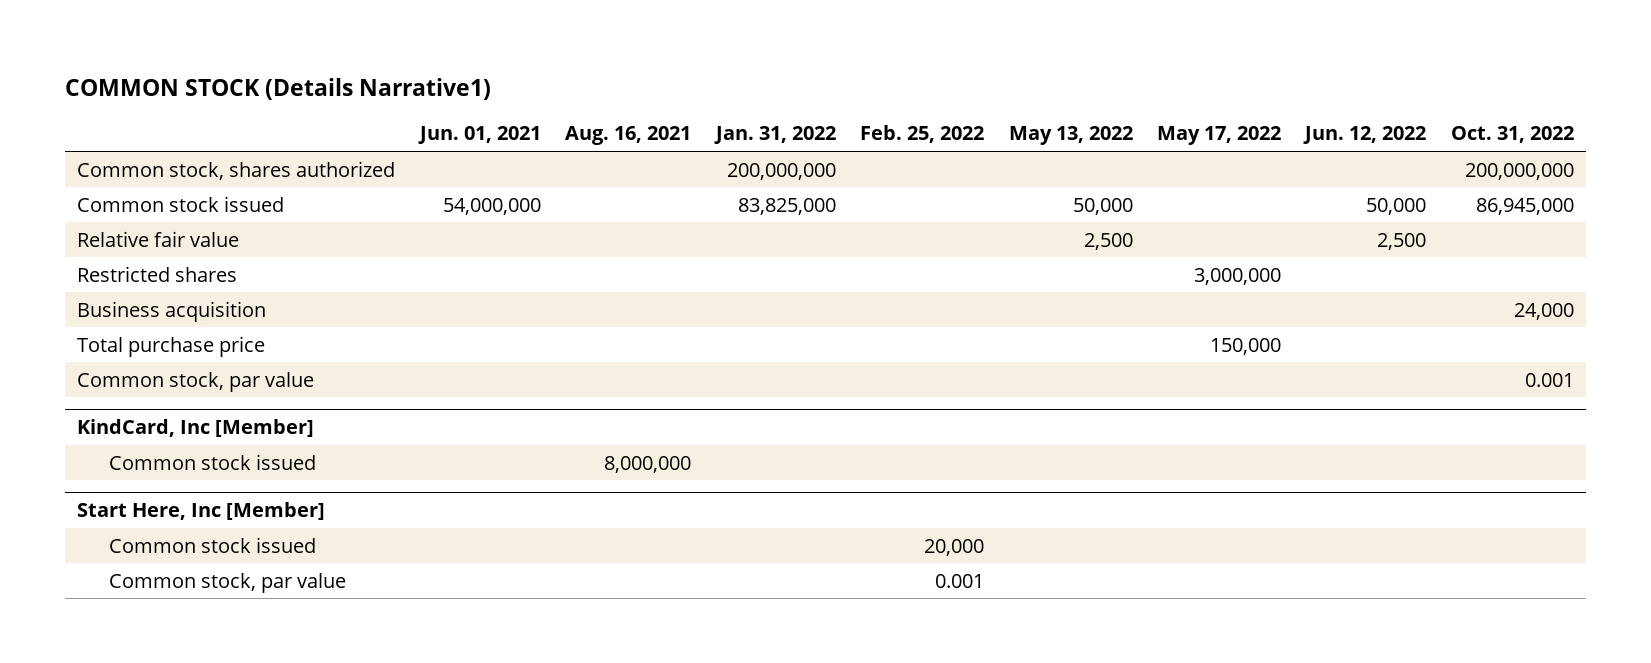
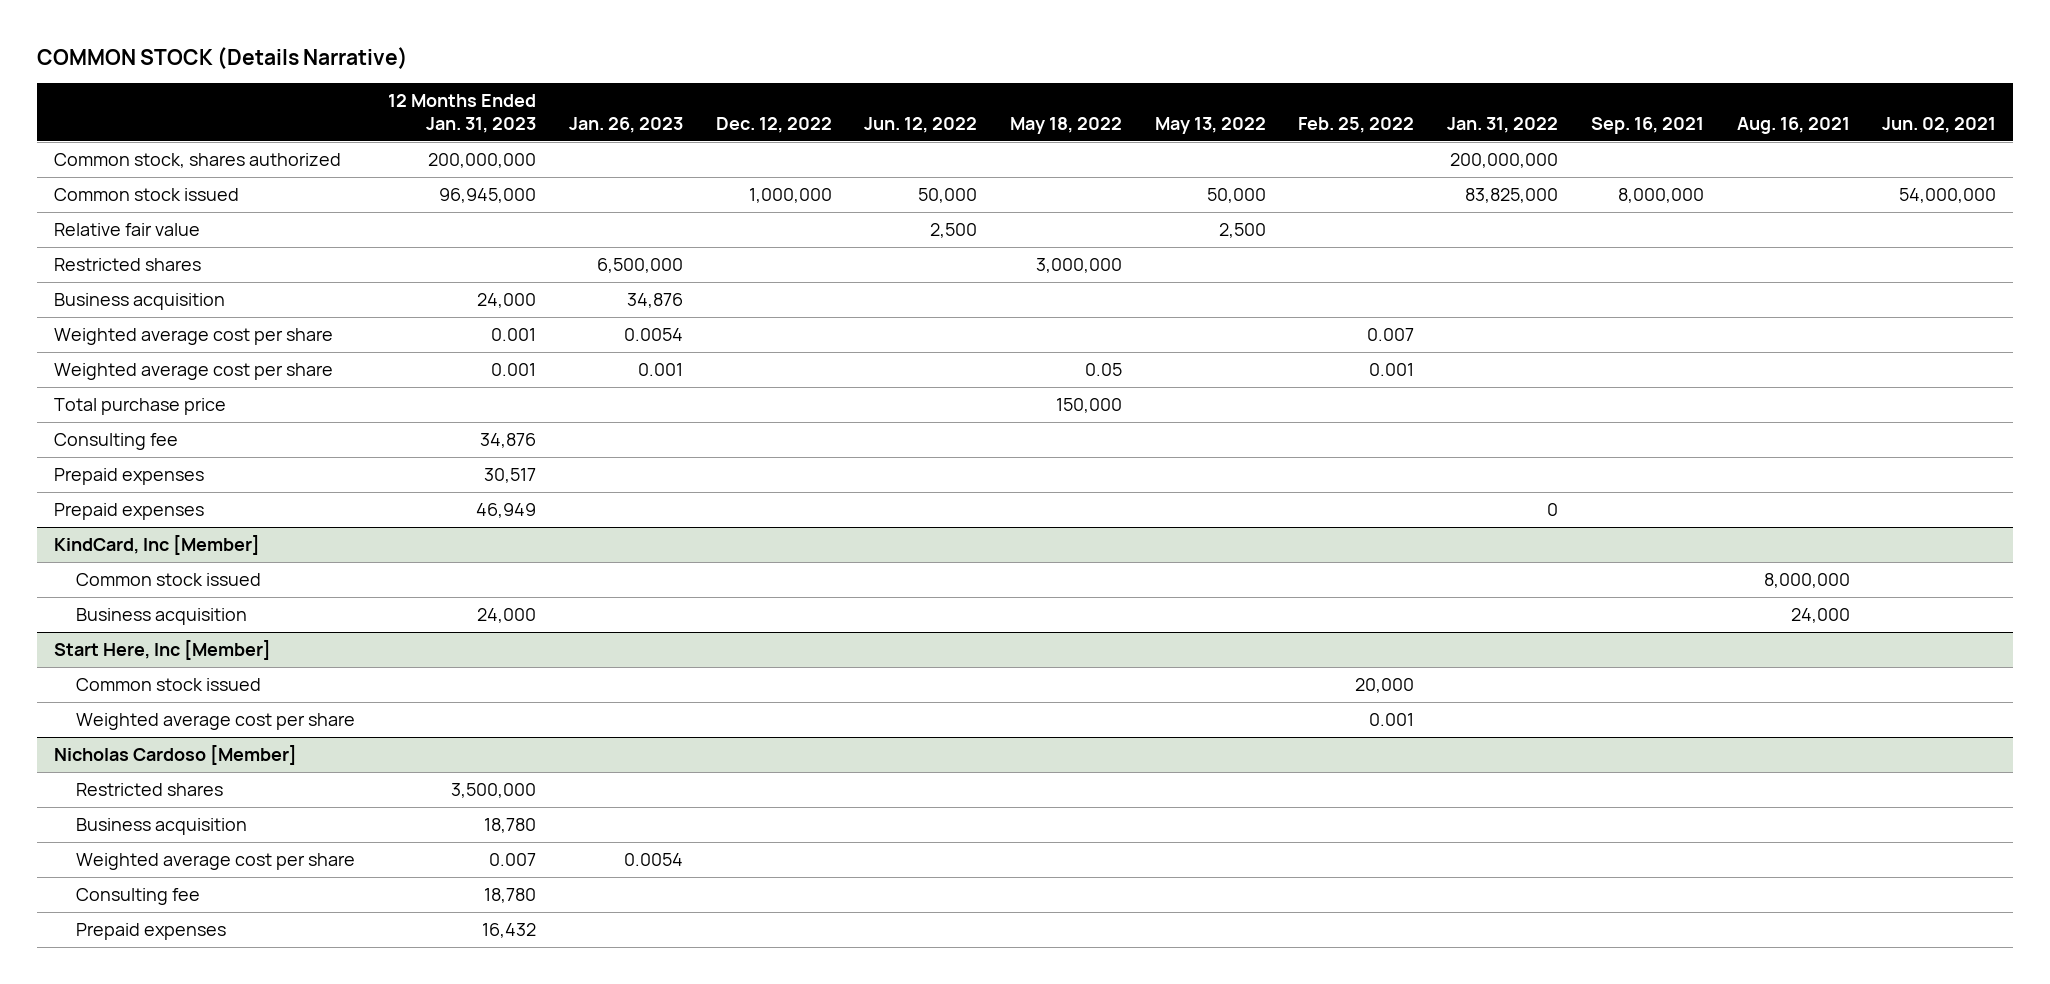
- COMMON STOCK (Details Narrative1)
+ COMMON STOCK (Details Narrative)
- | Jun. 01, 2021 | Aug. 16, 2021 | Jan. 31, 2022 | Feb. 25, 2022 | May 13, 2022 | May 17, 2022 | Jun. 12, 2022 | Oct. 31, 2022
+ | 12 Months Ended Jan. 31, 2023 | Jan. 26, 2023 | Dec. 12, 2022 | Jun. 12, 2022 | May 18, 2022 | May 13, 2022 | Feb. 25, 2022 | Jan. 31, 2022 | Sep. 16, 2021 | Aug. 16, 2021 | Jun. 02, 2021
+ Weighted average cost per share | 0.001 | 0.0054 | | | | | 0.007 | | | |
+ Weighted average cost per share | 0.001 | 0.001 | | | 0.05 | | 0.001 | | | |
- Common stock, par value | | | | | | | | 0.001
+ Consulting fee | 34,876 | | | | | | | | | |
+ Prepaid expenses | 30,517 | | | | | | | | | |
+ Prepaid expenses | 46,949 | | | | | | | 0 | | |
@ KindCard, Inc [Member]
+ Business acquisition | 24,000 | | | | | | | | | 24,000 |
@ Start Here, Inc [Member]
- Common stock, par value | | | | 0.001 | | | |
+ Weighted average cost per share | | | | | | | 0.001 | | | |
+ Nicholas Cardoso [Member]
+ Restricted shares | 3,500,000 | | | | | | | | | |
+ Business acquisition | 18,780 | | | | | | | | | |
+ Weighted average cost per share | 0.007 | 0.0054 | | | | | | | | |
+ Consulting fee | 18,780 | | | | | | | | | |
+ Prepaid expenses | 16,432 | | | | | | | | | |

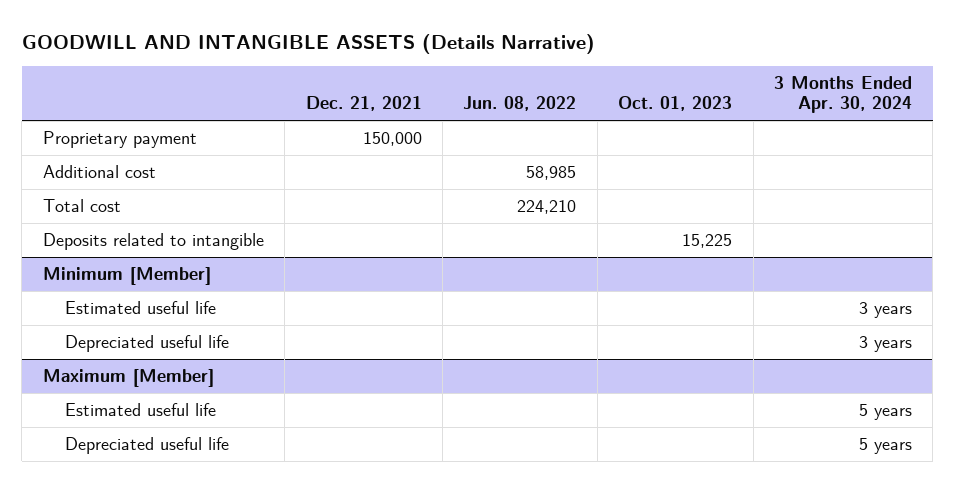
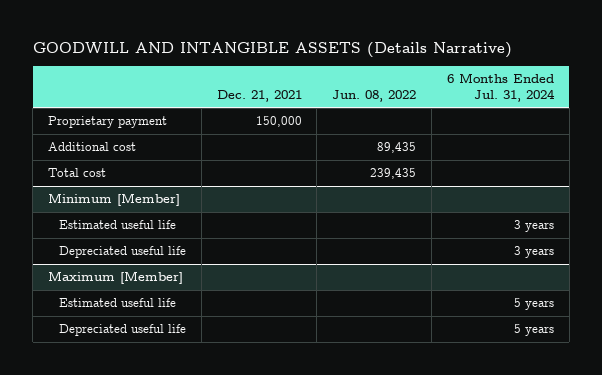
- | Dec. 21, 2021 | Jun. 08, 2022 | Oct. 01, 2023 | 3 Months Ended Apr. 30, 2024
+ | Dec. 21, 2021 | Jun. 08, 2022 | 6 Months Ended Jul. 31, 2024
- Additional cost | | 58,985 | |
- Total cost | | 224,210 | |
- Deposits related to intangible | | | 15,225 |
+ Additional cost | | 89,435 |
+ Total cost | | 239,435 |

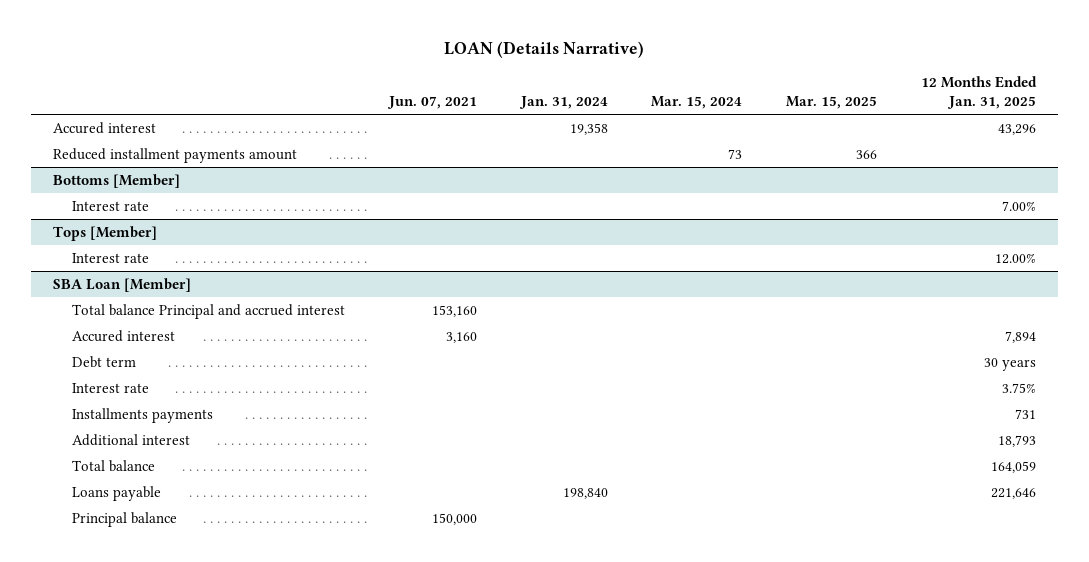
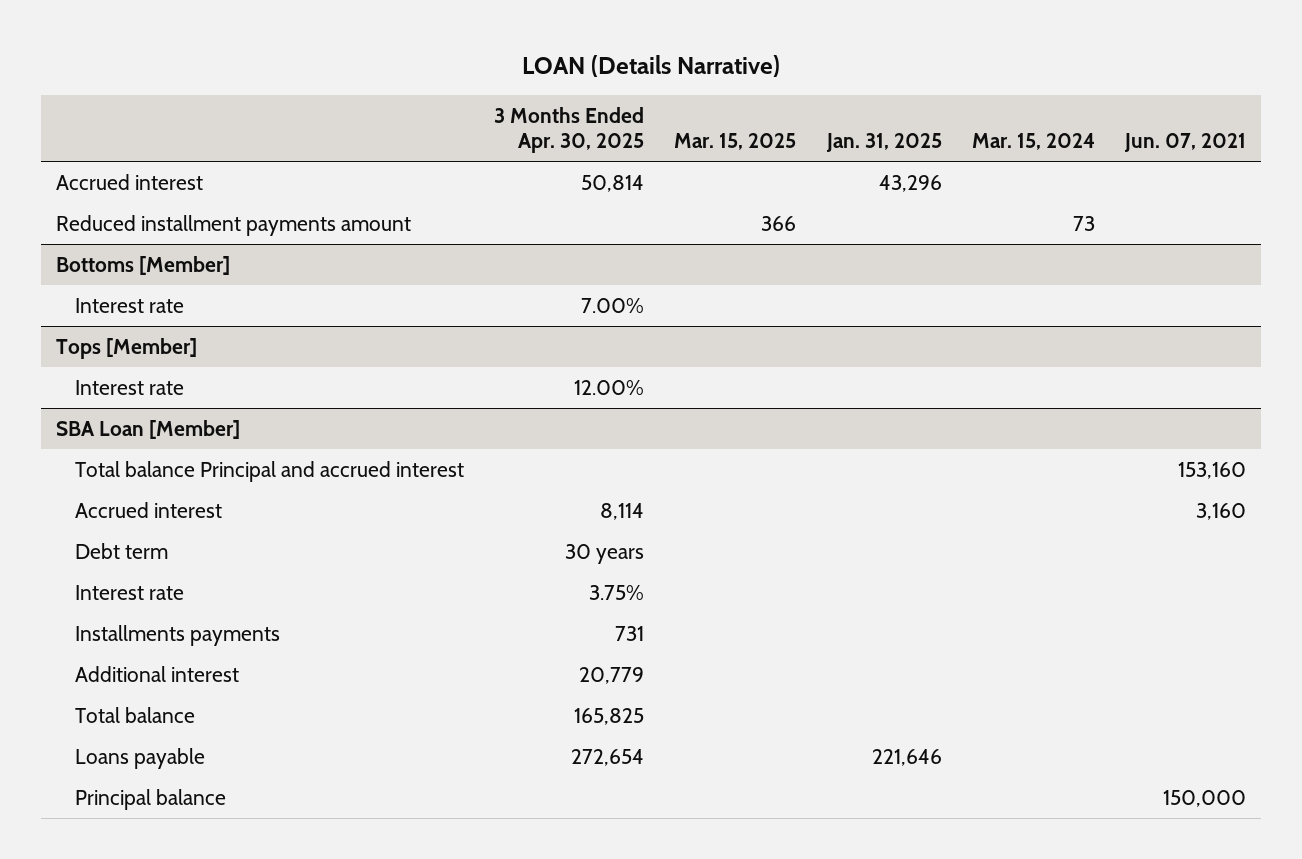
- | Jun. 07, 2021 | Jan. 31, 2024 | Mar. 15, 2024 | Mar. 15, 2025 | 12 Months Ended Jan. 31, 2025
+ | 3 Months Ended Apr. 30, 2025 | Mar. 15, 2025 | Jan. 31, 2025 | Mar. 15, 2024 | Jun. 07, 2021
- Accured interest | | 19,358 | | | 43,296
+ Accrued interest | 50,814 | | 43,296 | |
@ SBA Loan [Member]
- Accured interest | 3,160 | | | | 7,894
+ Accrued interest | 8,114 | | | | 3,160

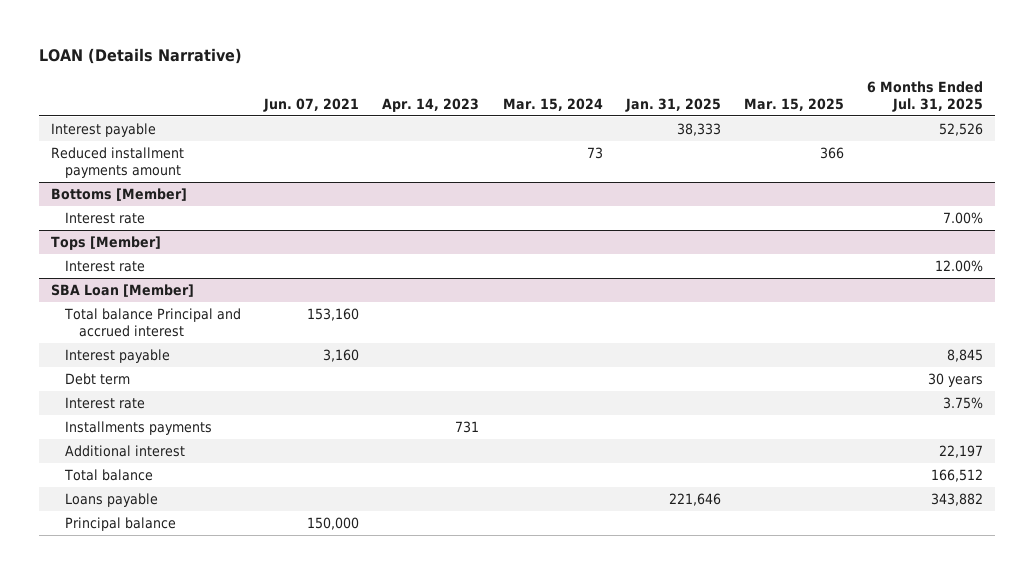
- | 3 Months Ended Apr. 30, 2025 | Mar. 15, 2025 | Jan. 31, 2025 | Mar. 15, 2024 | Jun. 07, 2021
+ | Jun. 07, 2021 | Apr. 14, 2023 | Mar. 15, 2024 | Jan. 31, 2025 | Mar. 15, 2025 | 6 Months Ended Jul. 31, 2025
- Accrued interest | 50,814 | | 43,296 | |
+ Interest payable | | | | 38,333 | | 52,526
@ SBA Loan [Member]
- Accrued interest | 8,114 | | | | 3,160
+ Interest payable | 3,160 | | | | | 8,845

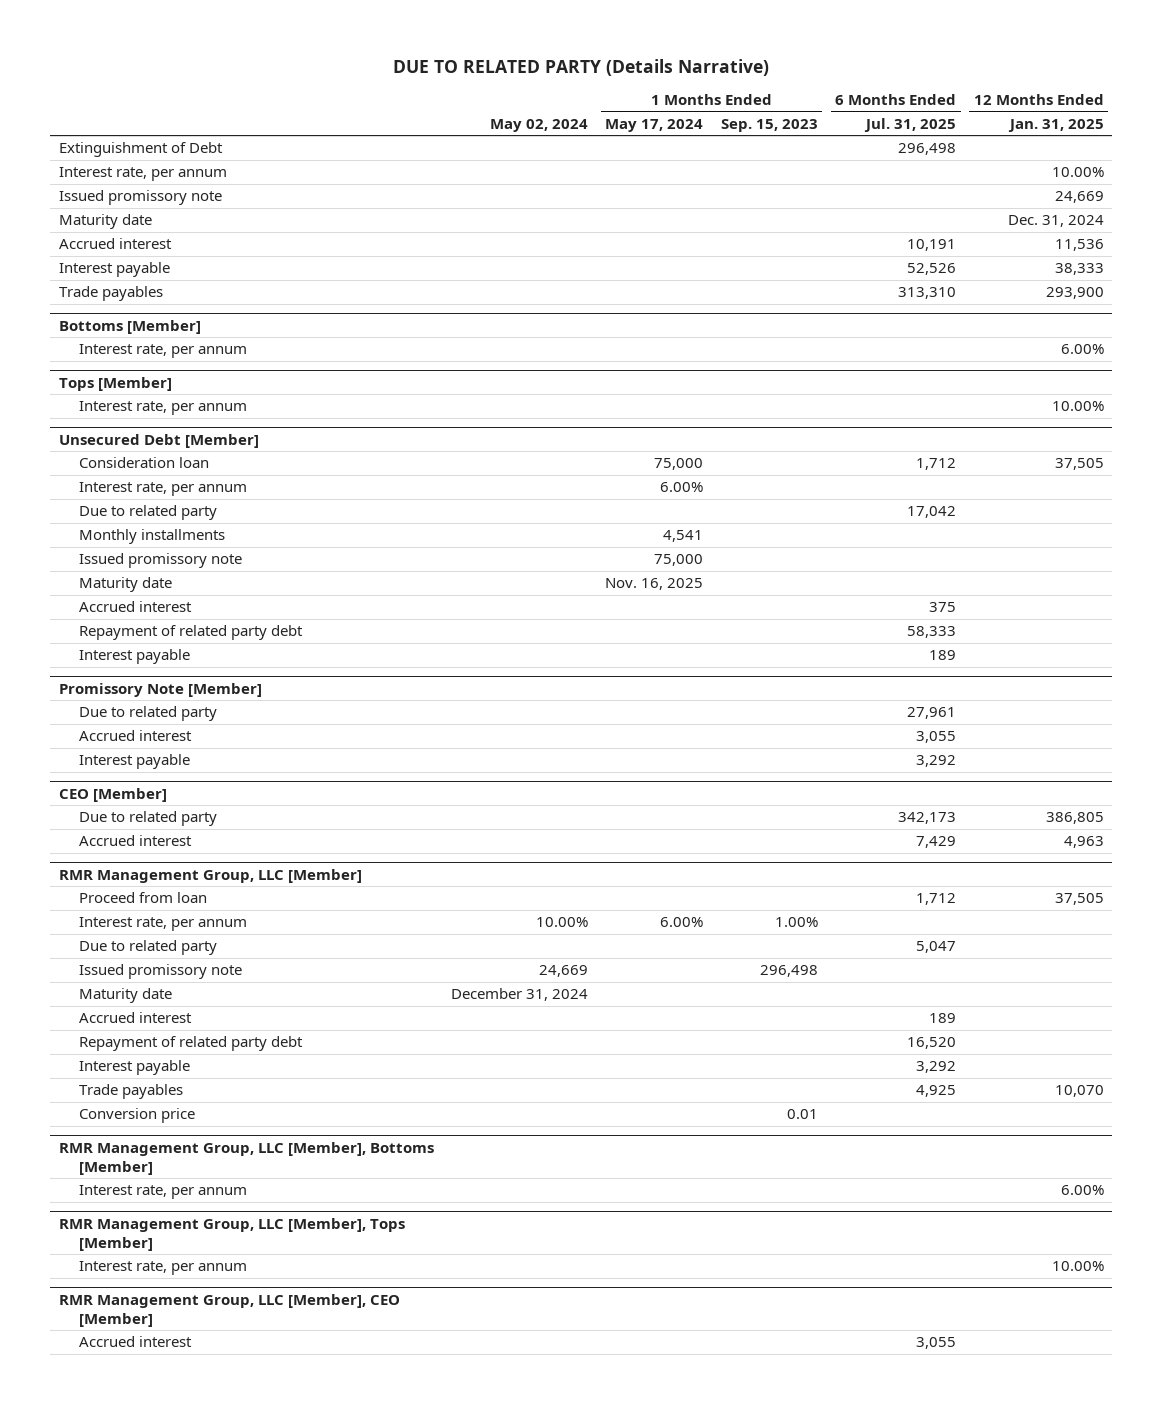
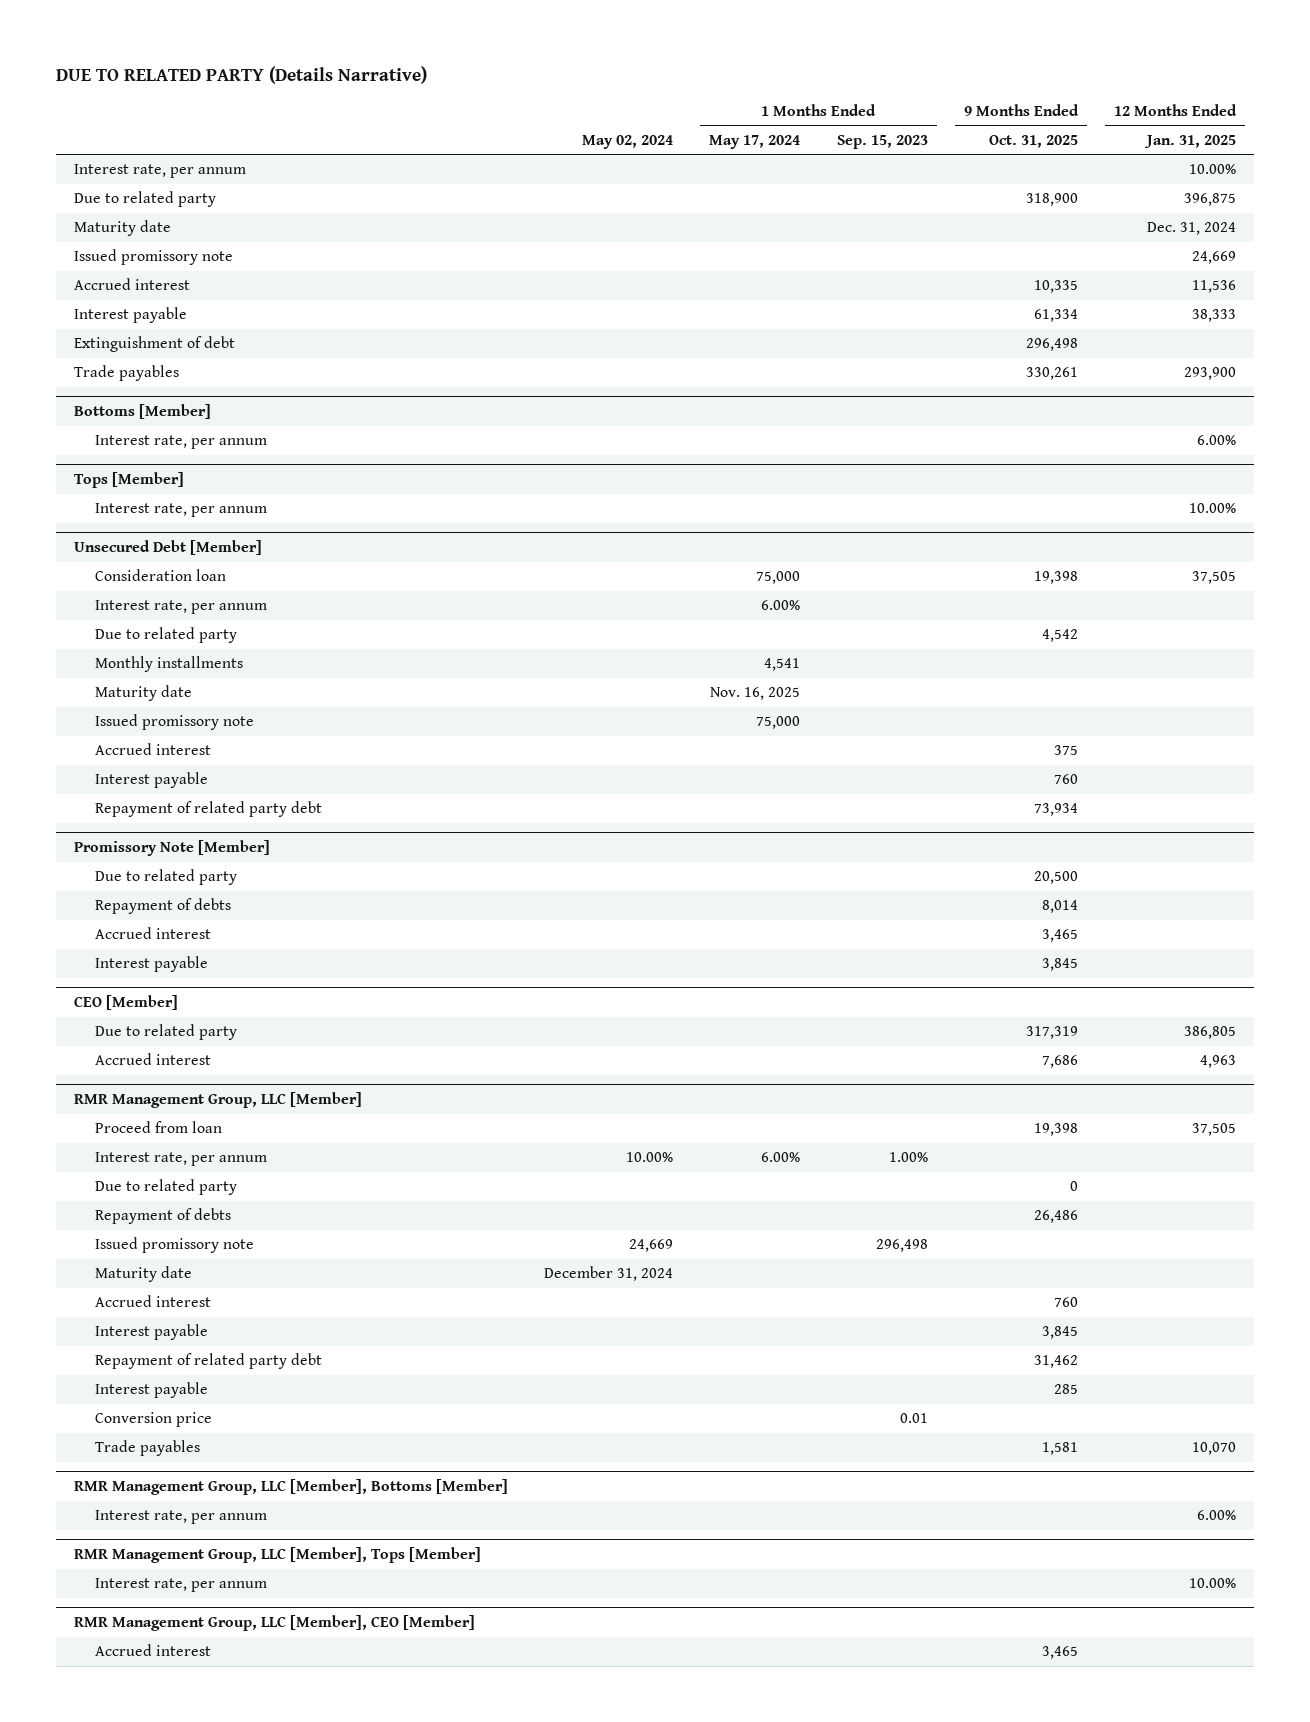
- | May 02, 2024 | 1 Months Ended May 17, 2024 | 1 Months Ended Sep. 15, 2023 | 6 Months Ended Jul. 31, 2025 | 12 Months Ended Jan. 31, 2025
+ | May 02, 2024 | 1 Months Ended May 17, 2024 | 1 Months Ended Sep. 15, 2023 | 9 Months Ended Oct. 31, 2025 | 12 Months Ended Jan. 31, 2025
- Extinguishment of Debt | | | | 296,498 |
+ Due to related party | | | | 318,900 | 396,875
moved down: Issued promissory note | | | | | 24,669
+ Extinguishment of debt | | | | 296,498 |
@ Unsecured Debt [Member]
moved down: Issued promissory note | | 75,000 | | |
moved down: Repayment of related party debt | | | | 73,934 |
@ Promissory Note [Member]
+ Repayment of debts | | | | 8,014 |
@ RMR Management Group, LLC [Member]
+ Repayment of debts | | | | 26,486 |
+ Interest payable | | | | 3,845 |
moved down: Trade payables | | | | 1,581 | 10,070

